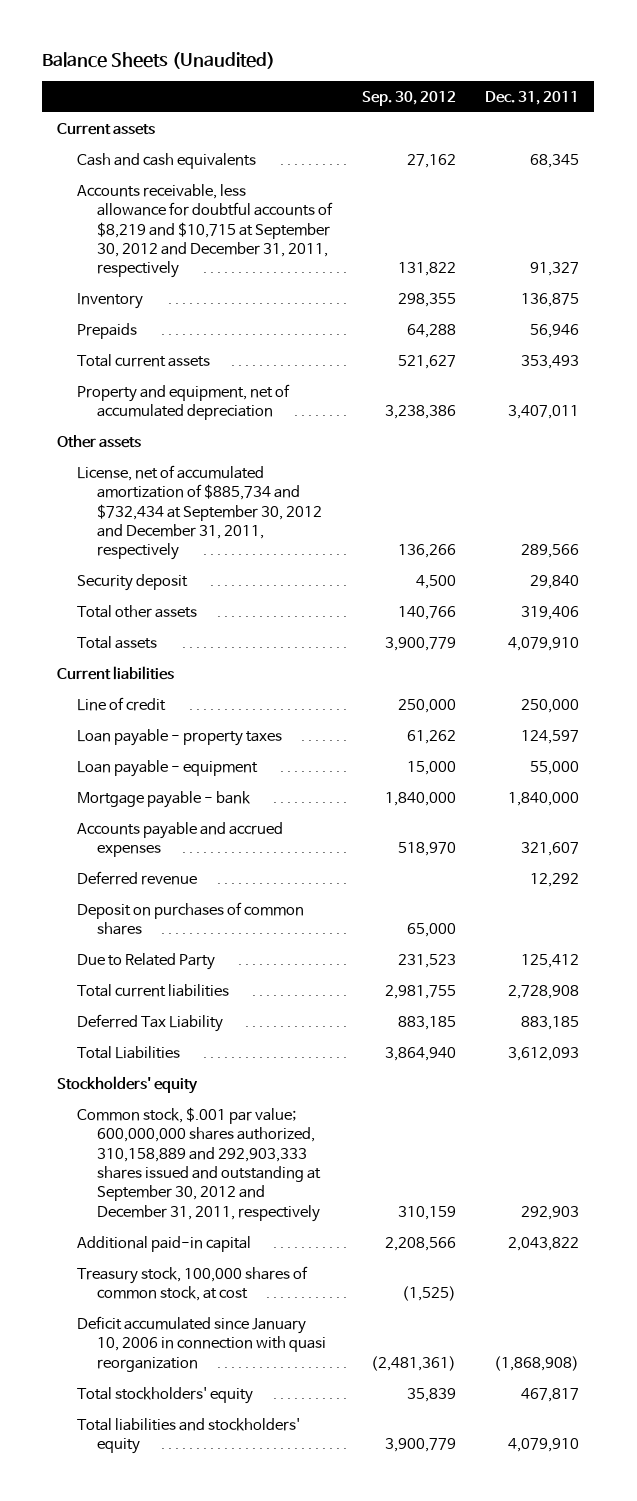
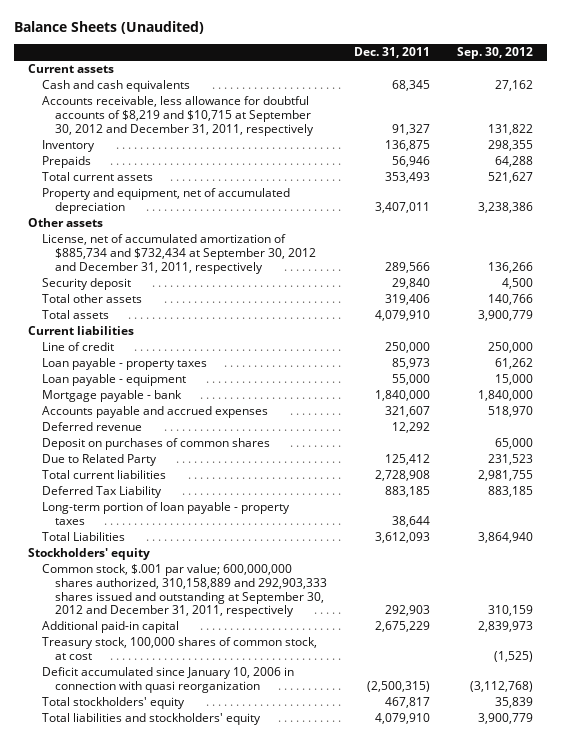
- | Sep. 30, 2012 | Dec. 31, 2011
+ | Dec. 31, 2011 | Sep. 30, 2012
- Loan payable - property taxes | 61,262 | 124,597
+ Loan payable - property taxes | 85,973 | 61,262
+ Long-term portion of loan payable - property taxes | 38,644 |
- Additional paid-in capital | 2,208,566 | 2,043,822
+ Additional paid-in capital | 2,675,229 | 2,839,973
- Deficit accumulated since January 10, 2006 in connection with quasi reorganization | (2,481,361) | (1,868,908)
+ Deficit accumulated since January 10, 2006 in connection with quasi reorganization | (2,500,315) | (3,112,768)

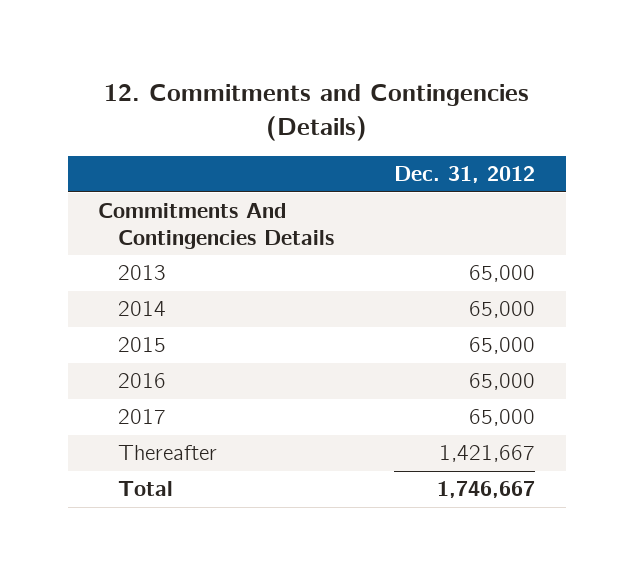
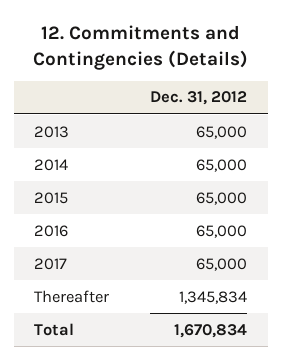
- Commitments And Contingencies Details
- Thereafter | 1,421,667
- Total | 1,746,667
+ Thereafter | 1,345,834
+ Total | 1,670,834

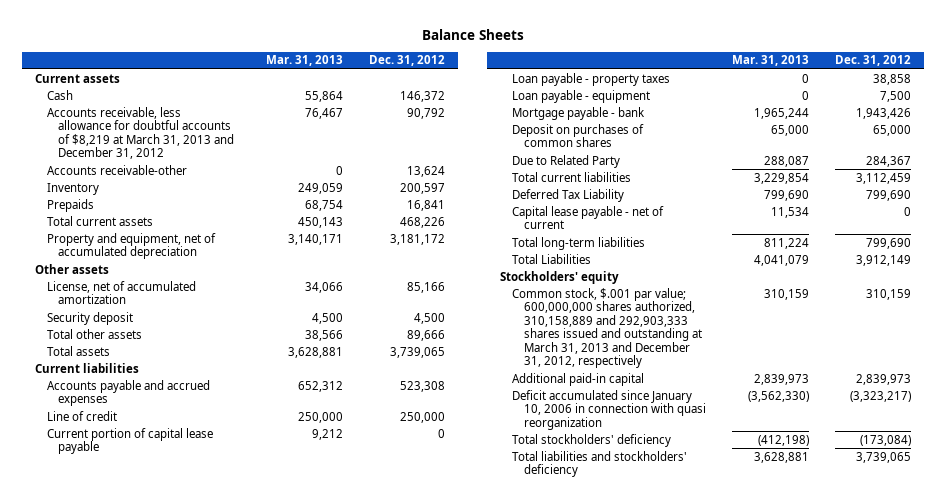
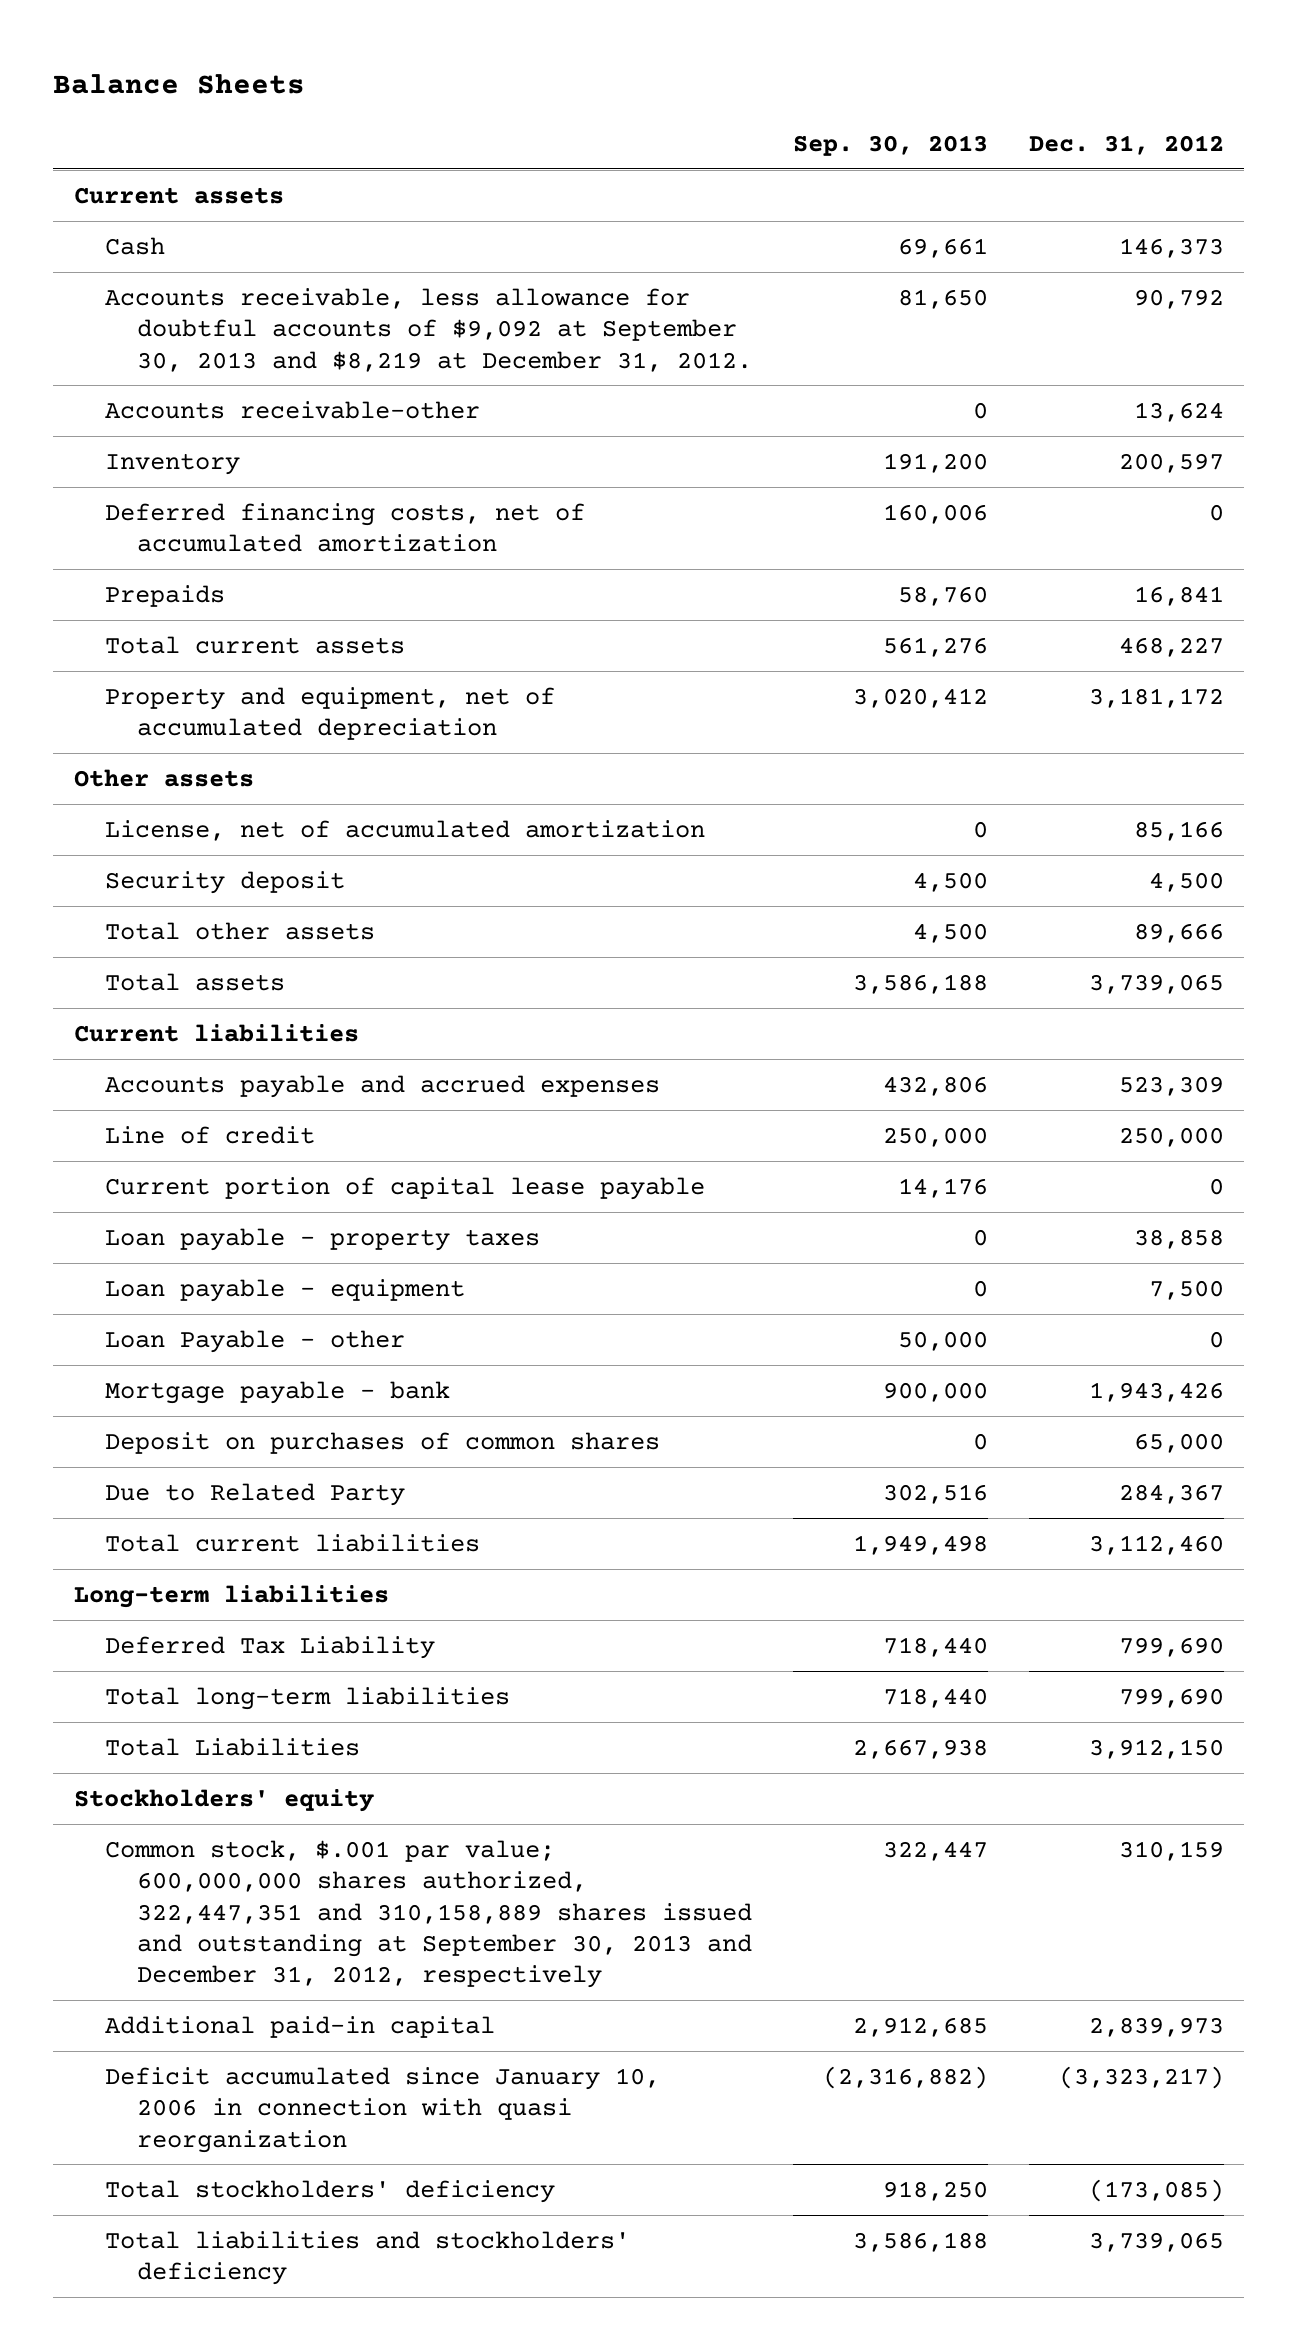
- | Mar. 31, 2013 | Dec. 31, 2012
+ | Sep. 30, 2013 | Dec. 31, 2012
- Cash | 55,864 | 146,372
- Accounts receivable, less allowance for doubtful accounts of $8,219 at March 31, 2013 and December 31, 2012 | 76,467 | 90,792
+ Cash | 69,661 | 146,373
+ Accounts receivable, less allowance for doubtful accounts of $9,092 at September 30, 2013 and $8,219 at December 31, 2012. | 81,650 | 90,792
+ Deferred financing costs, net of accumulated amortization | 160,006 | 0
- Total current assets | 450,143 | 468,226
+ Total current assets | 561,276 | 468,227
- Accounts payable and accrued expenses | 652,312 | 523,308
+ Accounts payable and accrued expenses | 432,806 | 523,309
+ Loan Payable - other | 50,000 | 0
- Total current liabilities | 3,229,854 | 3,112,459
+ Total current liabilities | 1,949,498 | 3,112,460
+ Long-term liabilities
- Capital lease payable - net of current | 11,534 | 0
- Total Liabilities | 4,041,079 | 3,912,149
+ Total Liabilities | 2,667,938 | 3,912,150
- Common stock, $.001 par value; 600,000,000 shares authorized, 310,158,889 and 292,903,333 shares issued and outstanding at March 31, 2013 and December 31, 2012, respectively | 310,159 | 310,159
+ Common stock, $.001 par value; 600,000,000 shares authorized, 322,447,351 and 310,158,889 shares issued and outstanding at September 30, 2013 and December 31, 2012, respectively | 322,447 | 310,159
- Total stockholders' deficiency | (412,198) | (173,084)
+ Total stockholders' deficiency | 918,250 | (173,085)

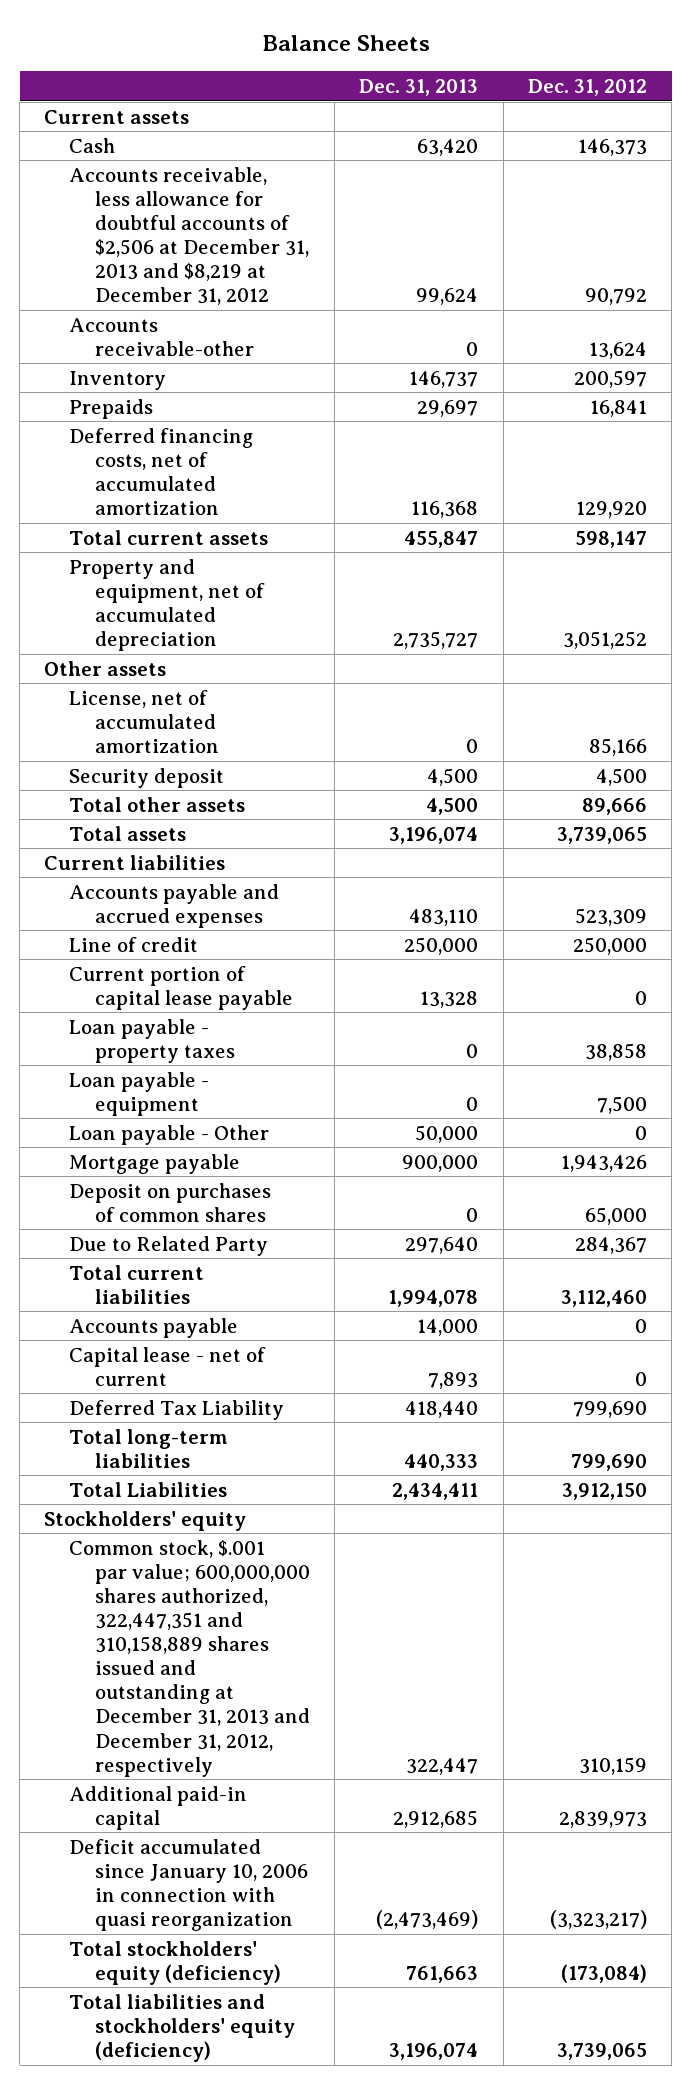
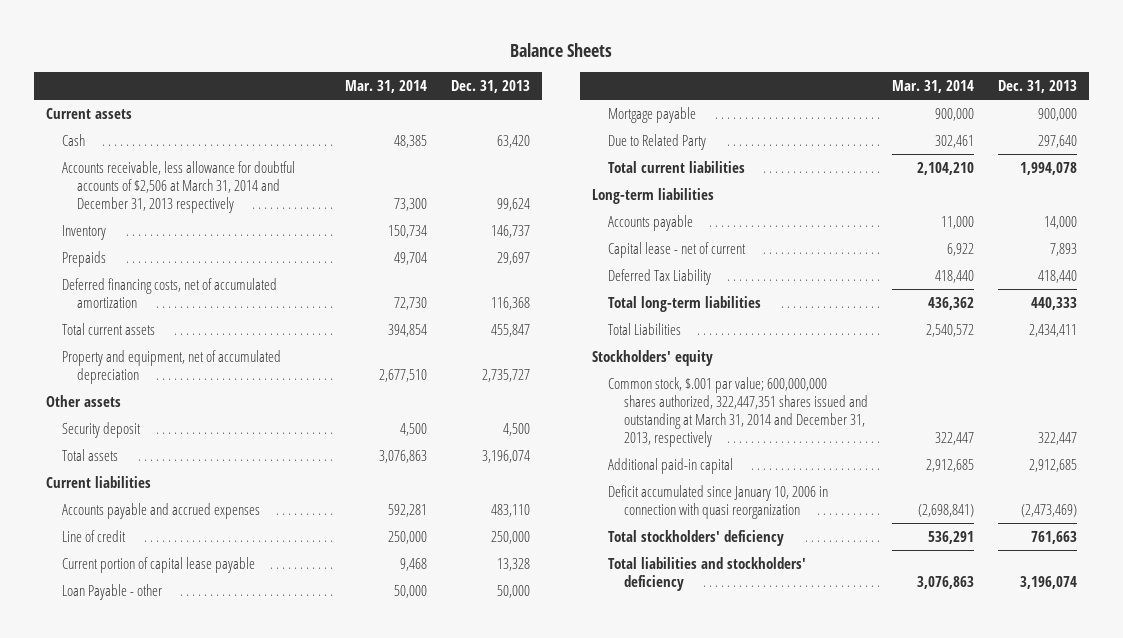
- | Dec. 31, 2013 | Dec. 31, 2012
+ | Mar. 31, 2014 | Dec. 31, 2013
- Accounts receivable, less allowance for doubtful accounts of $2,506 at December 31, 2013 and $8,219 at December 31, 2012 | 99,624 | 90,792
- Accounts receivable-other | 0 | 13,624
+ Accounts receivable, less allowance for doubtful accounts of $2,506 at March 31, 2014 and December 31, 2013 respectively | 73,300 | 99,624
- License, net of accumulated amortization | 0 | 85,166
- Total other assets | 4,500 | 89,666
- Loan payable - property taxes | 0 | 38,858
- Loan payable - equipment | 0 | 7,500
- Loan payable - Other | 50,000 | 0
+ Loan Payable - other | 50,000 | 50,000
- Deposit on purchases of common shares | 0 | 65,000
+ Long-term liabilities
- Common stock, $.001 par value; 600,000,000 shares authorized, 322,447,351 and 310,158,889 shares issued and outstanding at December 31, 2013 and December 31, 2012, respectively | 322,447 | 310,159
+ Common stock, $.001 par value; 600,000,000 shares authorized, 322,447,351 shares issued and outstanding at March 31, 2014 and December 31, 2013, respectively | 322,447 | 322,447
- Total stockholders' equity (deficiency) | 761,663 | (173,084)
- Total liabilities and stockholders' equity (deficiency) | 3,196,074 | 3,739,065
+ Total stockholders' deficiency | 536,291 | 761,663
+ Total liabilities and stockholders' deficiency | 3,076,863 | 3,196,074

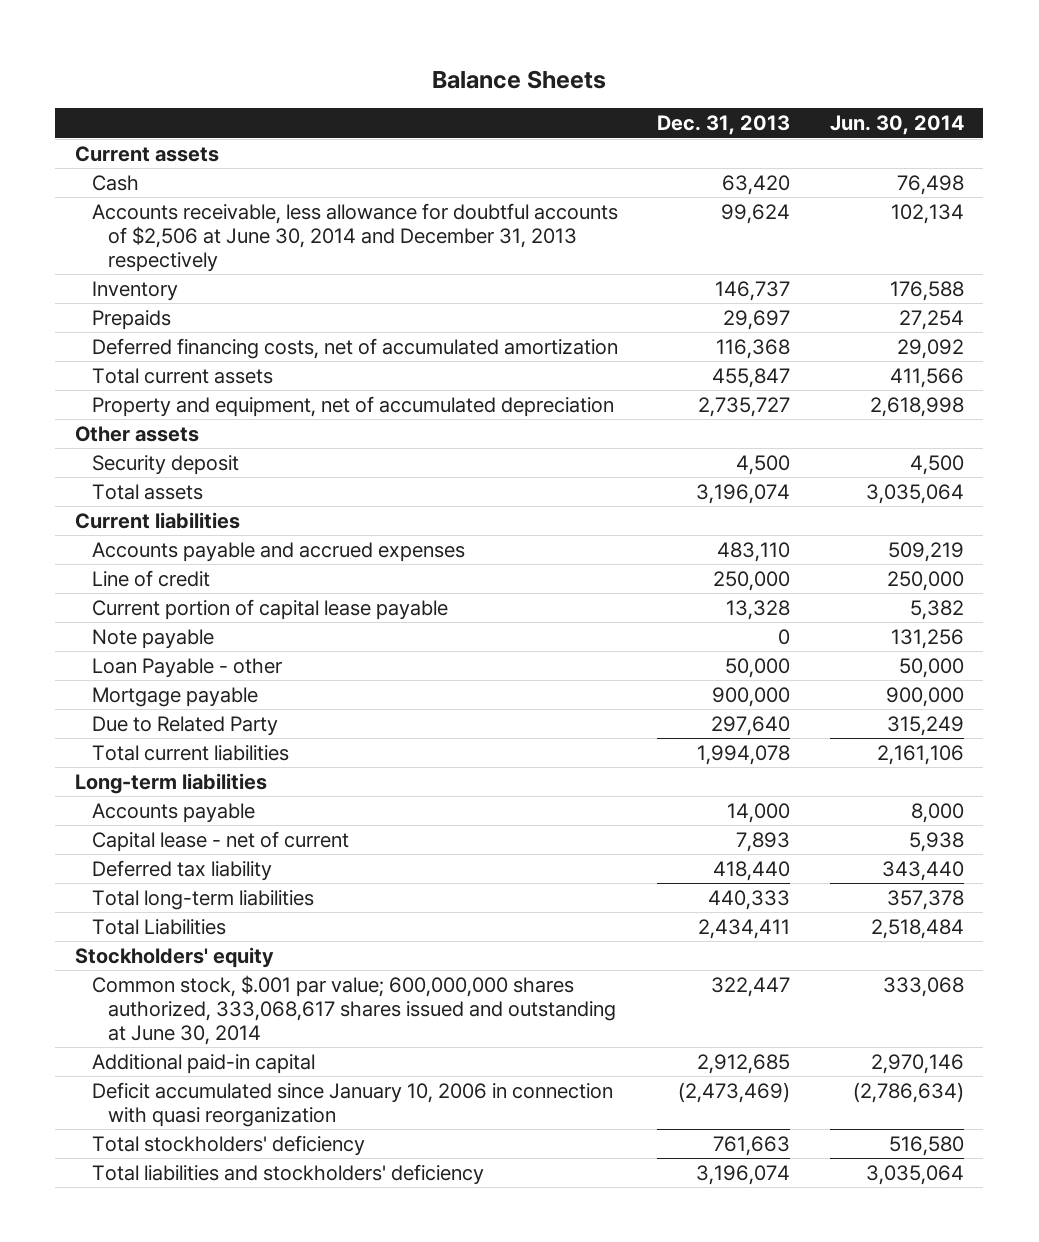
- | Mar. 31, 2014 | Dec. 31, 2013
+ | Dec. 31, 2013 | Jun. 30, 2014
- Accounts receivable, less allowance for doubtful accounts of $2,506 at March 31, 2014 and December 31, 2013 respectively | 73,300 | 99,624
+ Accounts receivable, less allowance for doubtful accounts of $2,506 at June 30, 2014 and December 31, 2013 respectively | 99,624 | 102,134
+ Note payable | 0 | 131,256
- Deferred Tax Liability | 418,440 | 418,440
+ Deferred tax liability | 418,440 | 343,440
- Common stock, $.001 par value; 600,000,000 shares authorized, 322,447,351 shares issued and outstanding at March 31, 2014 and December 31, 2013, respectively | 322,447 | 322,447
+ Common stock, $.001 par value; 600,000,000 shares authorized, 333,068,617 shares issued and outstanding at June 30, 2014 | 322,447 | 333,068

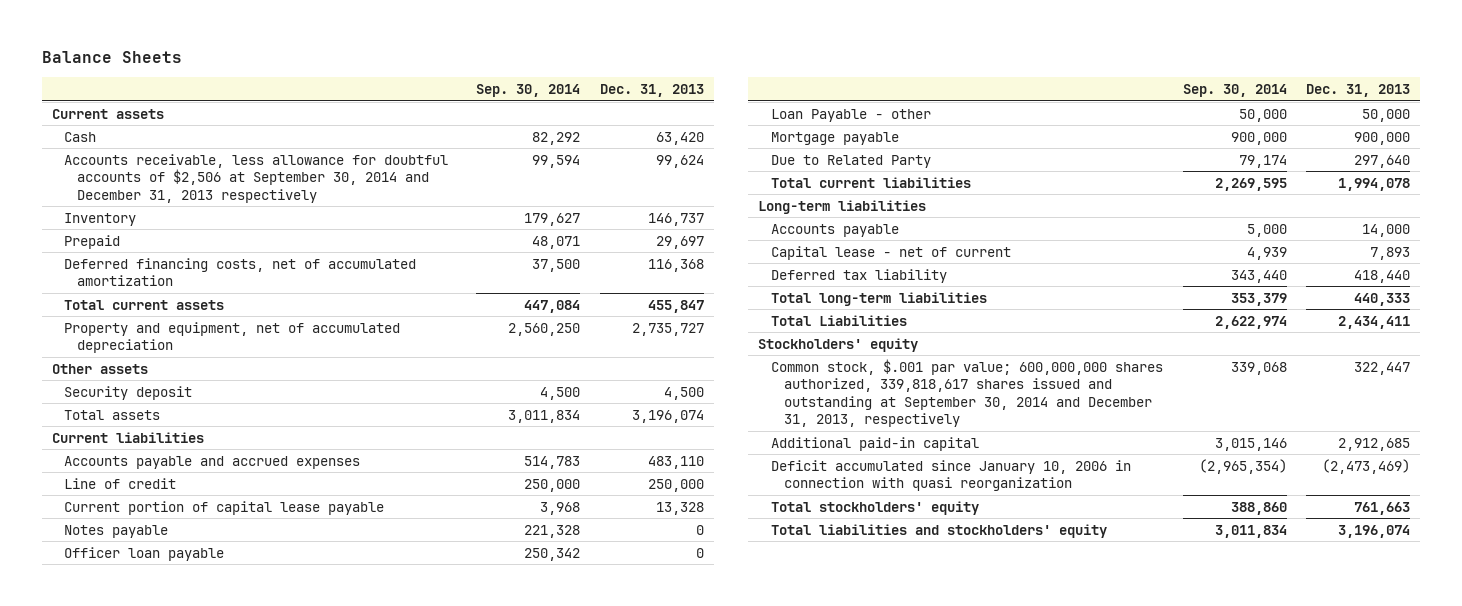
- | Dec. 31, 2013 | Jun. 30, 2014
+ | Sep. 30, 2014 | Dec. 31, 2013
- Accounts receivable, less allowance for doubtful accounts of $2,506 at June 30, 2014 and December 31, 2013 respectively | 99,624 | 102,134
+ Accounts receivable, less allowance for doubtful accounts of $2,506 at September 30, 2014 and December 31, 2013 respectively | 99,594 | 99,624
- Prepaids | 29,697 | 27,254
+ Prepaid | 48,071 | 29,697
- Note payable | 0 | 131,256
+ Notes payable | 221,328 | 0
+ Officer loan payable | 250,342 | 0
- Common stock, $.001 par value; 600,000,000 shares authorized, 333,068,617 shares issued and outstanding at June 30, 2014 | 322,447 | 333,068
+ Common stock, $.001 par value; 600,000,000 shares authorized, 339,818,617 shares issued and outstanding at September 30, 2014 and December 31, 2013, respectively | 339,068 | 322,447
- Total stockholders' deficiency | 761,663 | 516,580
- Total liabilities and stockholders' deficiency | 3,196,074 | 3,035,064
+ Total stockholders' equity | 388,860 | 761,663
+ Total liabilities and stockholders' equity | 3,011,834 | 3,196,074

